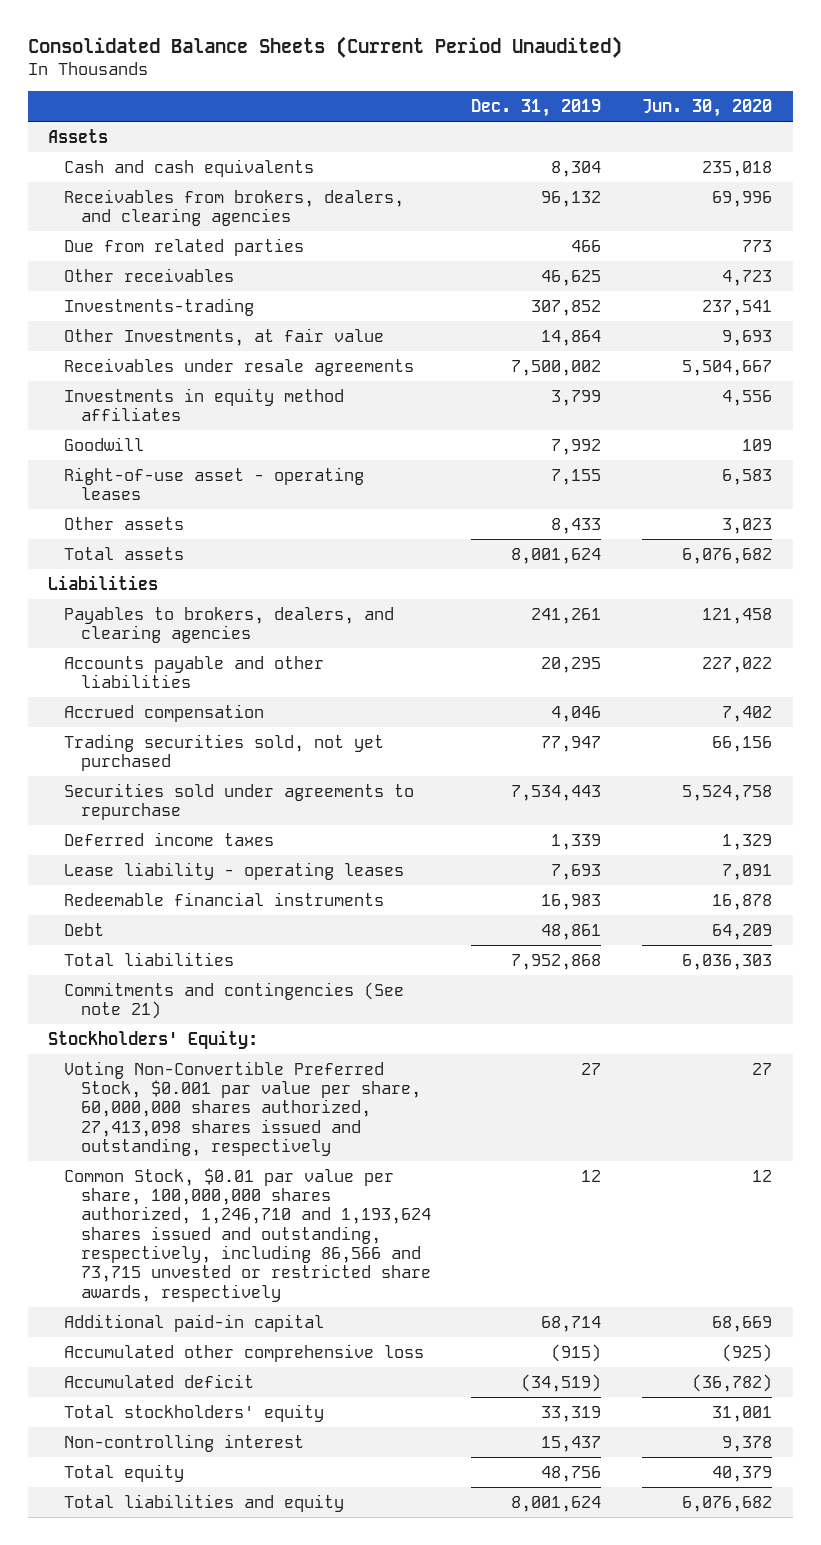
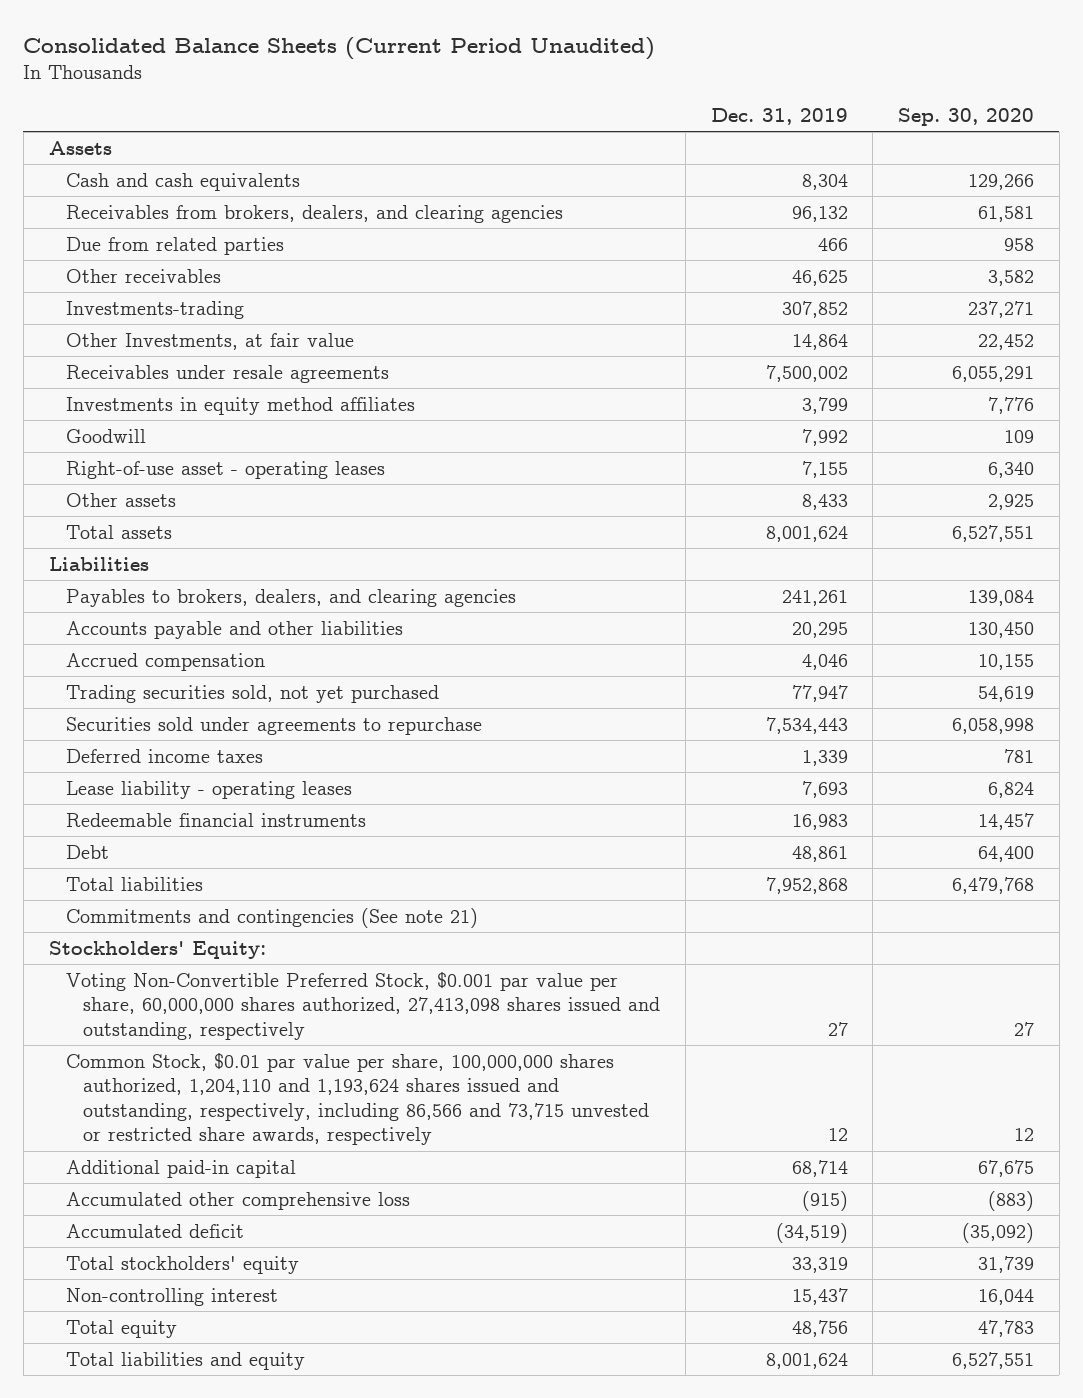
- | Dec. 31, 2019 | Jun. 30, 2020
+ | Dec. 31, 2019 | Sep. 30, 2020
- Common Stock, $0.01 par value per share, 100,000,000 shares authorized, 1,246,710 and 1,193,624 shares issued and outstanding, respectively, including 86,566 and 73,715 unvested or restricted share awards, respectively | 12 | 12
+ Common Stock, $0.01 par value per share, 100,000,000 shares authorized, 1,204,110 and 1,193,624 shares issued and outstanding, respectively, including 86,566 and 73,715 unvested or restricted share awards, respectively | 12 | 12

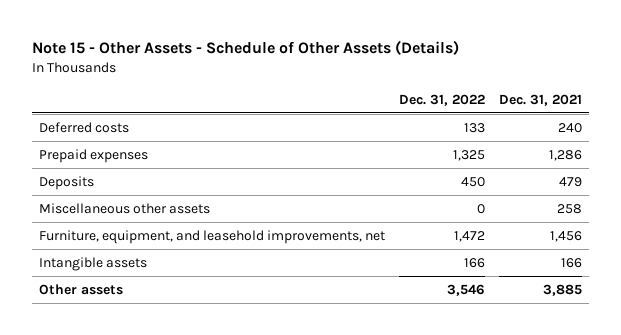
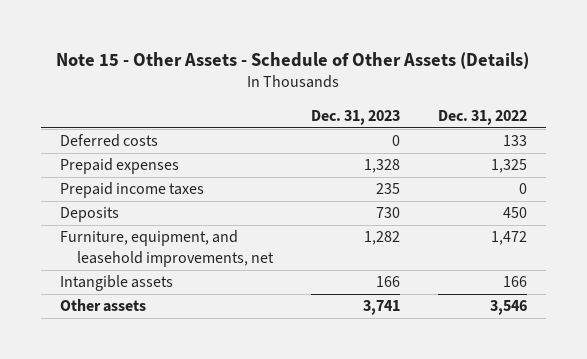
- | Dec. 31, 2022 | Dec. 31, 2021
+ | Dec. 31, 2023 | Dec. 31, 2022
+ Prepaid income taxes | 235 | 0
- Miscellaneous other assets | 0 | 258

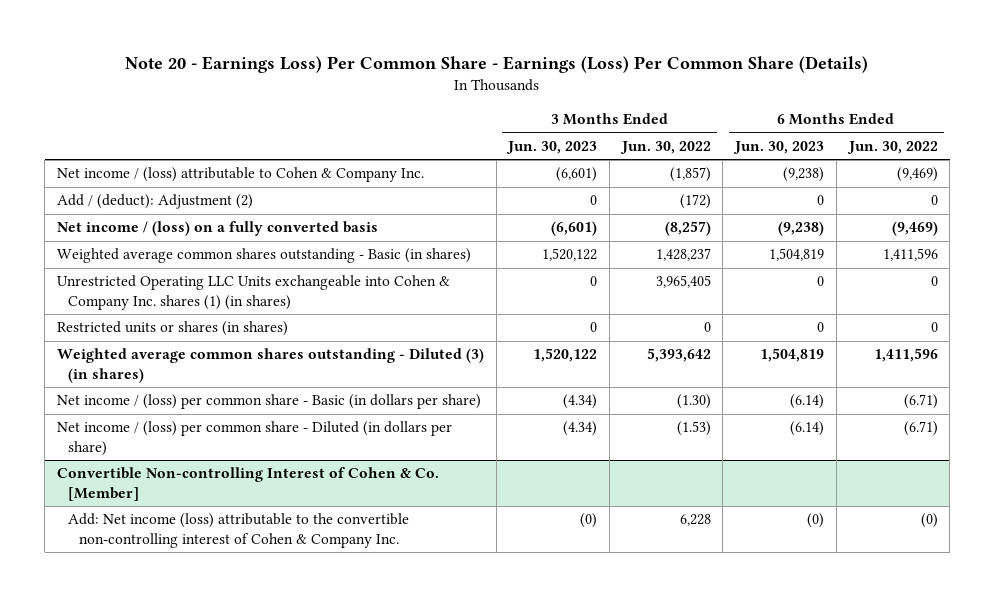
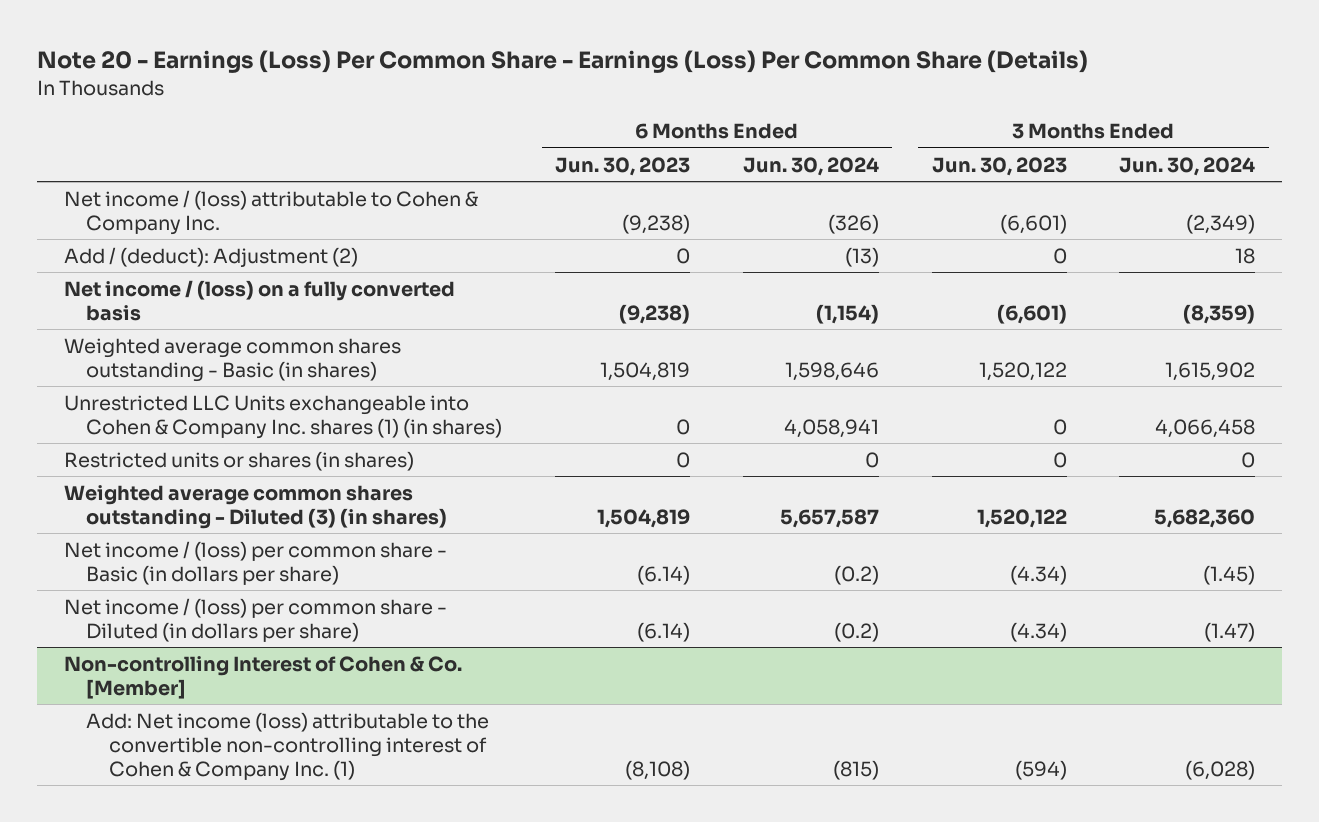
- Note 20 - Earnings Loss) Per Common Share - Earnings (Loss) Per Common Share (Details)
+ Note 20 - Earnings (Loss) Per Common Share - Earnings (Loss) Per Common Share (Details)
- | 3 Months Ended Jun. 30, 2023 | 3 Months Ended Jun. 30, 2022 | 6 Months Ended Jun. 30, 2023 | 6 Months Ended Jun. 30, 2022
+ | 6 Months Ended Jun. 30, 2023 | 6 Months Ended Jun. 30, 2024 | 3 Months Ended Jun. 30, 2023 | 3 Months Ended Jun. 30, 2024
- Unrestricted Operating LLC Units exchangeable into Cohen & Company Inc. shares (1) (in shares) | 0 | 3,965,405 | 0 | 0
+ Unrestricted LLC Units exchangeable into Cohen & Company Inc. shares (1) (in shares) | 0 | 4,058,941 | 0 | 4,066,458
- Convertible Non-controlling Interest of Cohen & Co. [Member]
- Add: Net income (loss) attributable to the convertible non-controlling interest of Cohen & Company Inc. | (0) | 6,228 | (0) | (0)
+ Non-controlling Interest of Cohen & Co. [Member]
+ Add: Net income (loss) attributable to the convertible non-controlling interest of Cohen & Company Inc. (1) | (8,108) | (815) | (594) | (6,028)

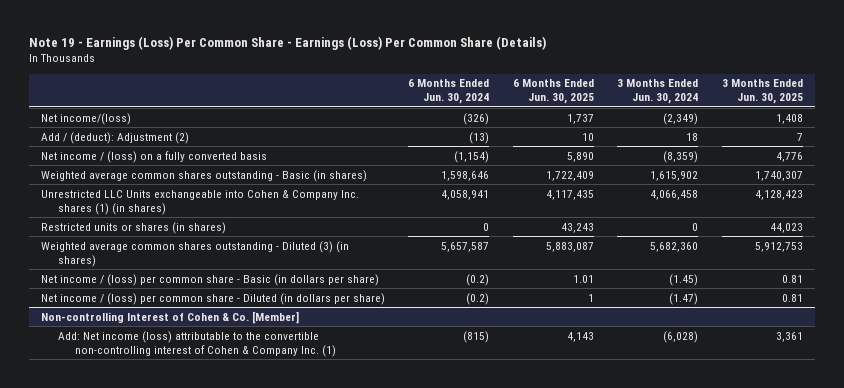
- Note 20 - Earnings (Loss) Per Common Share - Earnings (Loss) Per Common Share (Details)
+ Note 19 - Earnings (Loss) Per Common Share - Earnings (Loss) Per Common Share (Details)
- | 6 Months Ended Jun. 30, 2023 | 6 Months Ended Jun. 30, 2024 | 3 Months Ended Jun. 30, 2023 | 3 Months Ended Jun. 30, 2024
+ | 6 Months Ended Jun. 30, 2024 | 6 Months Ended Jun. 30, 2025 | 3 Months Ended Jun. 30, 2024 | 3 Months Ended Jun. 30, 2025
- Net income / (loss) attributable to Cohen & Company Inc. | (9,238) | (326) | (6,601) | (2,349)
+ Net income/(loss) | (326) | 1,737 | (2,349) | 1,408

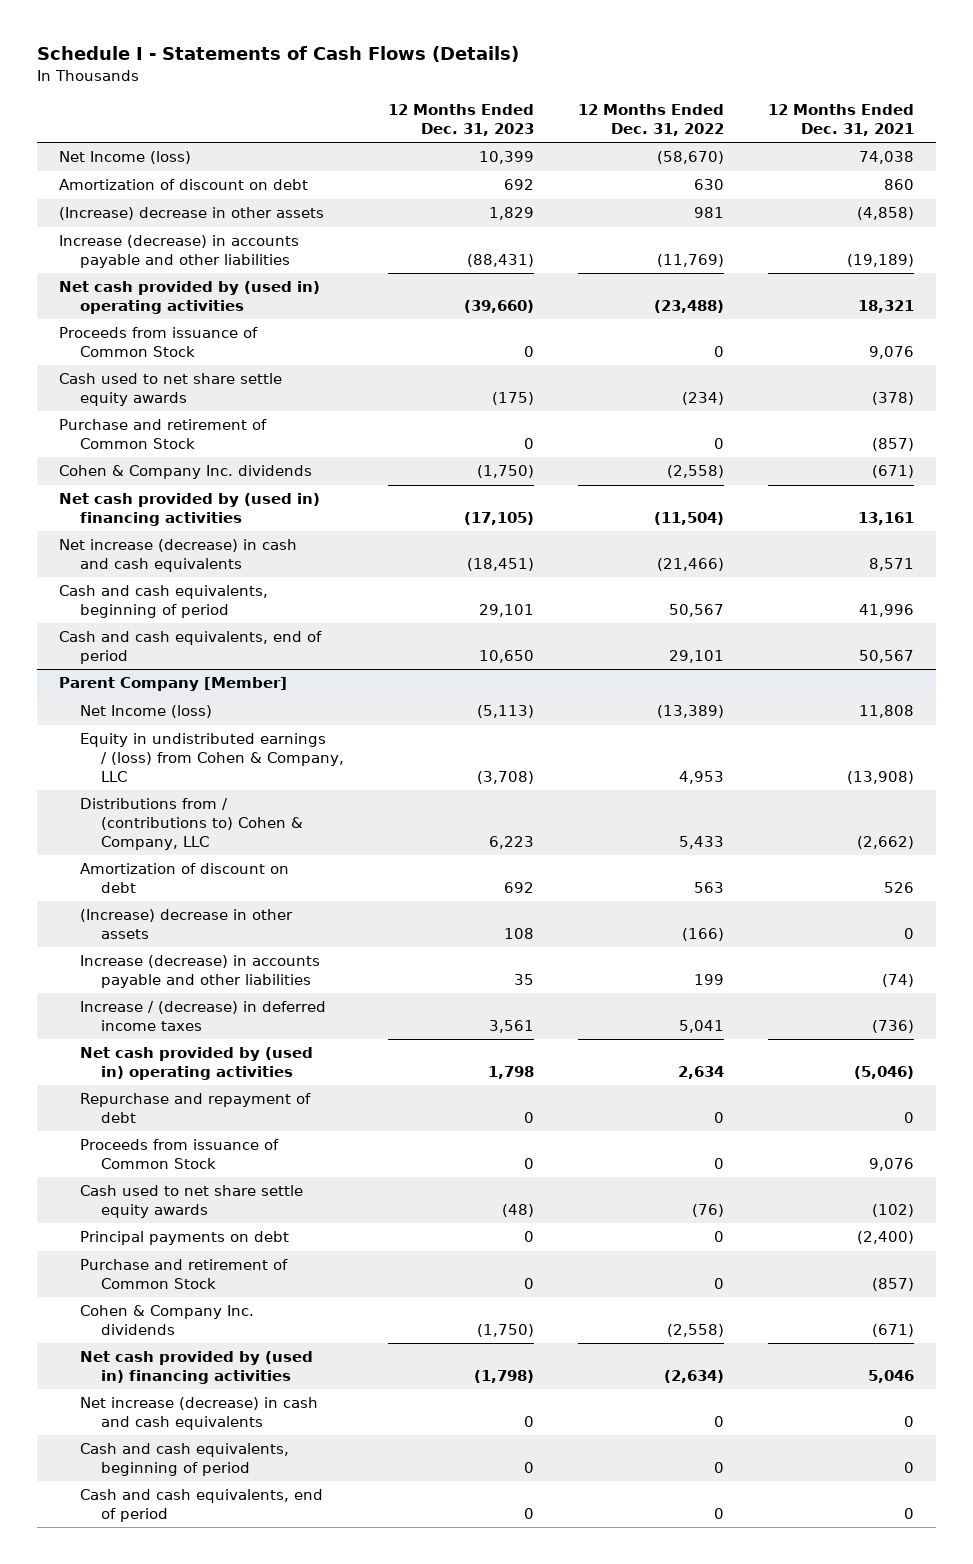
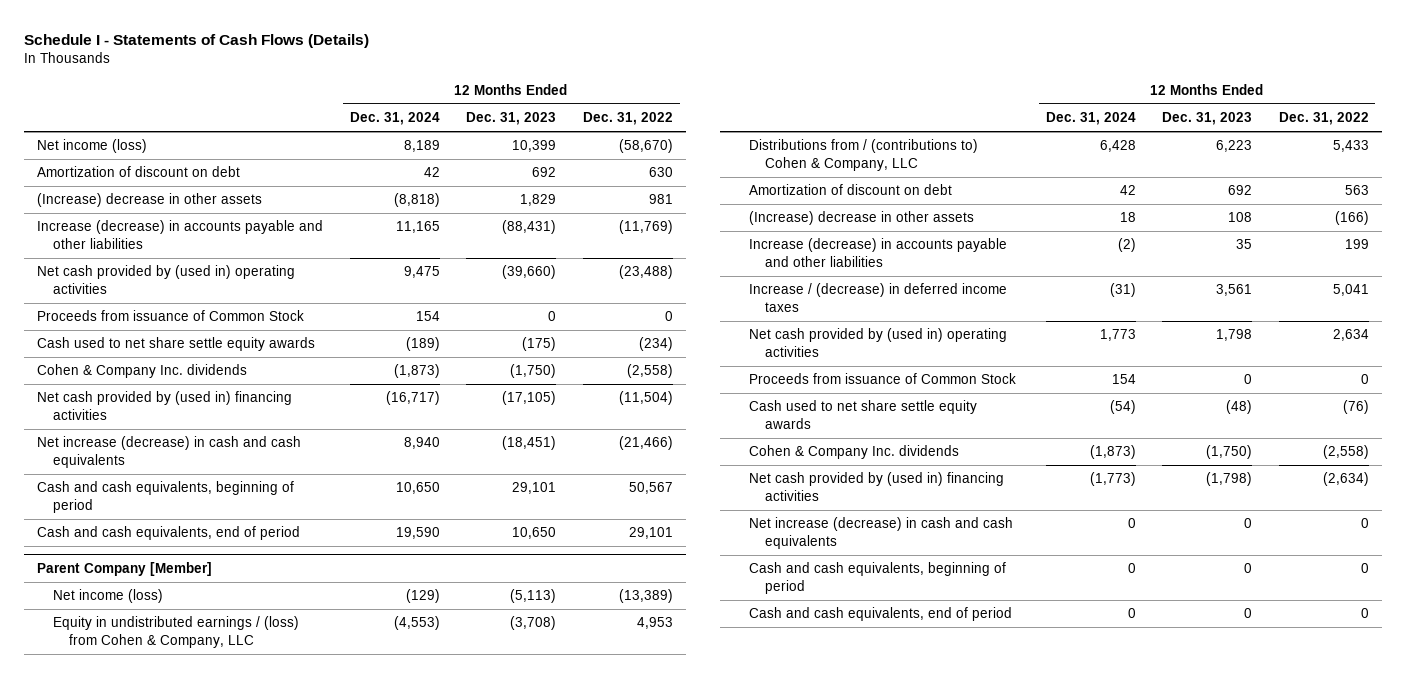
- | 12 Months Ended Dec. 31, 2023 | 12 Months Ended Dec. 31, 2022 | 12 Months Ended Dec. 31, 2021
+ | 12 Months Ended Dec. 31, 2024 | 12 Months Ended Dec. 31, 2023 | 12 Months Ended Dec. 31, 2022
- Net Income (loss) | 10,399 | (58,670) | 74,038
+ Net income (loss) | 8,189 | 10,399 | (58,670)
- Purchase and retirement of Common Stock | 0 | 0 | (857)
@ Parent Company [Member]
- Net Income (loss) | (5,113) | (13,389) | 11,808
+ Net income (loss) | (129) | (5,113) | (13,389)
- Repurchase and repayment of debt | 0 | 0 | 0
- Principal payments on debt | 0 | 0 | (2,400)
- Purchase and retirement of Common Stock | 0 | 0 | (857)

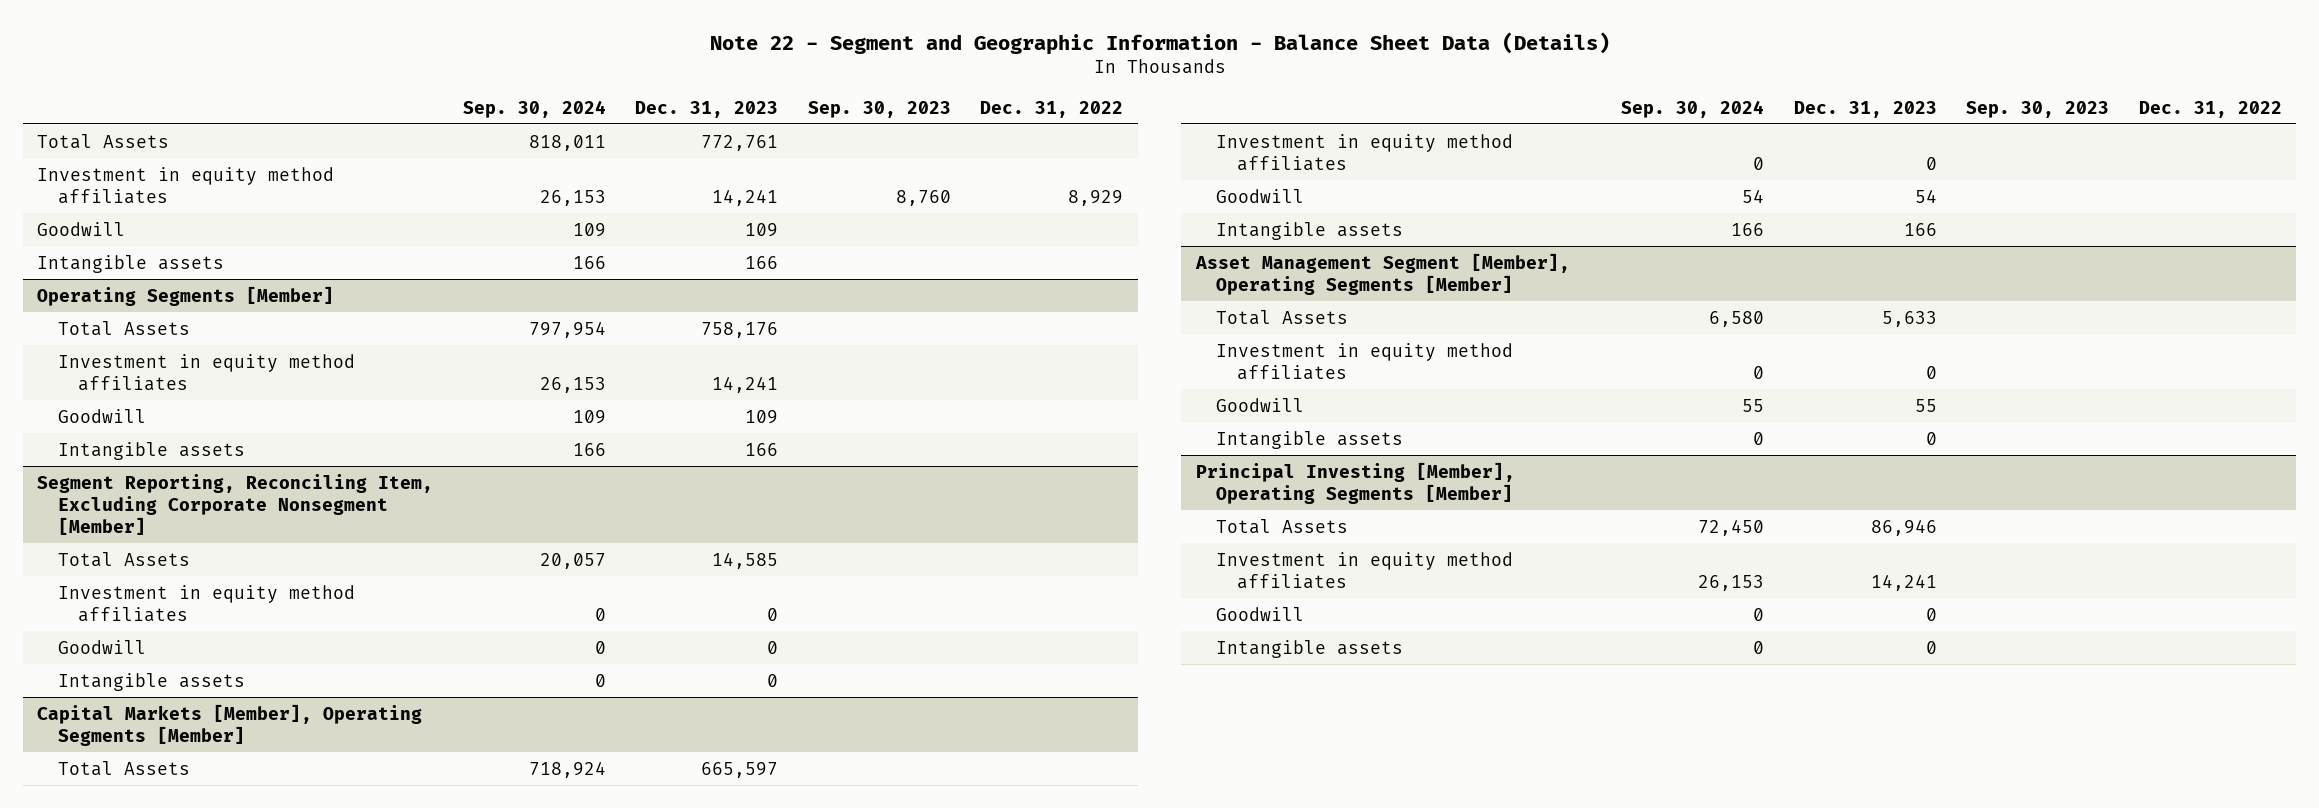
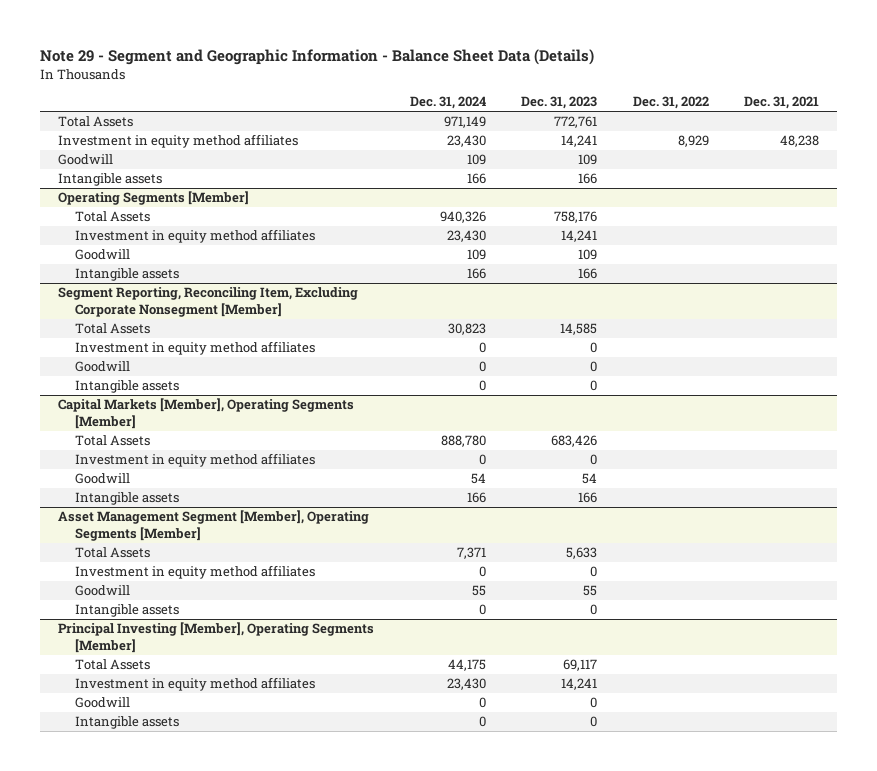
- Note 22 - Segment and Geographic Information - Balance Sheet Data (Details)
+ Note 29 - Segment and Geographic Information - Balance Sheet Data (Details)
- | Sep. 30, 2024 | Dec. 31, 2023 | Sep. 30, 2023 | Dec. 31, 2022
+ | Dec. 31, 2024 | Dec. 31, 2023 | Dec. 31, 2022 | Dec. 31, 2021
@ Capital Markets [Member], Operating Segments [Member]
- Total Assets | 718,924 | 665,597 | |
+ Total Assets | 888,780 | 683,426 | |
@ Principal Investing [Member], Operating Segments [Member]
- Total Assets | 72,450 | 86,946 | |
+ Total Assets | 44,175 | 69,117 | |

